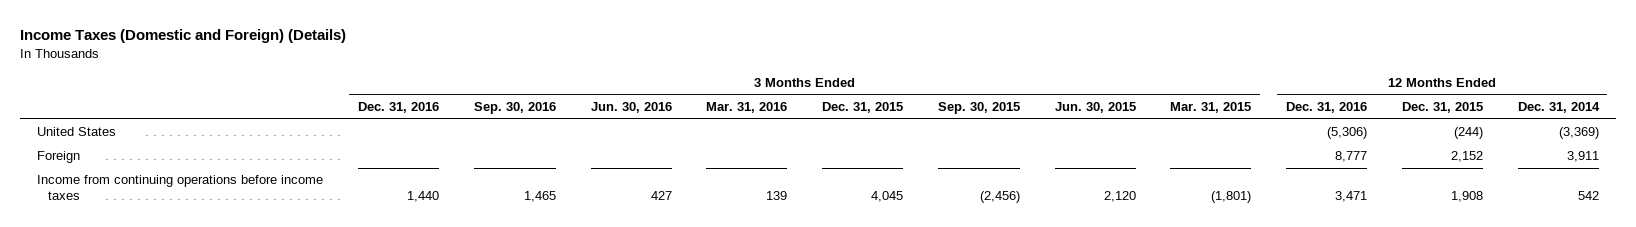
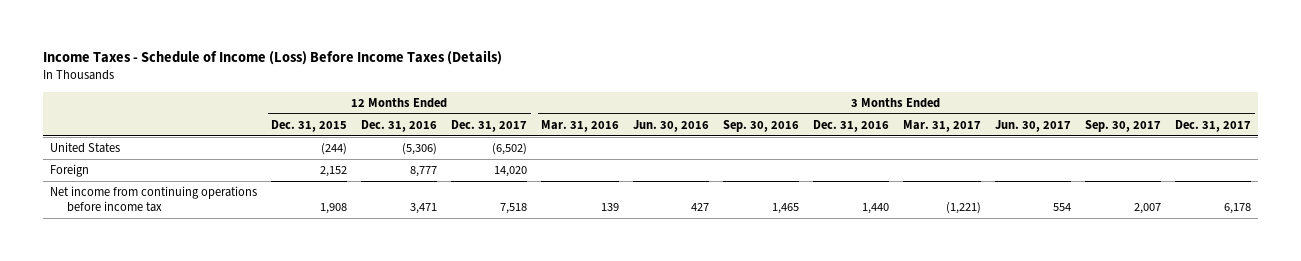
- Income Taxes (Domestic and Foreign) (Details)
+ Income Taxes - Schedule of Income (Loss) Before Income Taxes (Details)
- | 3 Months Ended Dec. 31, 2016 | 3 Months Ended Sep. 30, 2016 | 3 Months Ended Jun. 30, 2016 | 3 Months Ended Mar. 31, 2016 | 3 Months Ended Dec. 31, 2015 | 3 Months Ended Sep. 30, 2015 | 3 Months Ended Jun. 30, 2015 | 3 Months Ended Mar. 31, 2015 | 12 Months Ended Dec. 31, 2016 | 12 Months Ended Dec. 31, 2015 | 12 Months Ended Dec. 31, 2014
+ | 12 Months Ended Dec. 31, 2015 | 12 Months Ended Dec. 31, 2016 | 12 Months Ended Dec. 31, 2017 | 3 Months Ended Mar. 31, 2016 | 3 Months Ended Jun. 30, 2016 | 3 Months Ended Sep. 30, 2016 | 3 Months Ended Dec. 31, 2016 | 3 Months Ended Mar. 31, 2017 | 3 Months Ended Jun. 30, 2017 | 3 Months Ended Sep. 30, 2017 | 3 Months Ended Dec. 31, 2017
- Income from continuing operations before income taxes | 1,440 | 1,465 | 427 | 139 | 4,045 | (2,456) | 2,120 | (1,801) | 3,471 | 1,908 | 542
+ Net income from continuing operations before income tax | 1,908 | 3,471 | 7,518 | 139 | 427 | 1,465 | 1,440 | (1,221) | 554 | 2,007 | 6,178

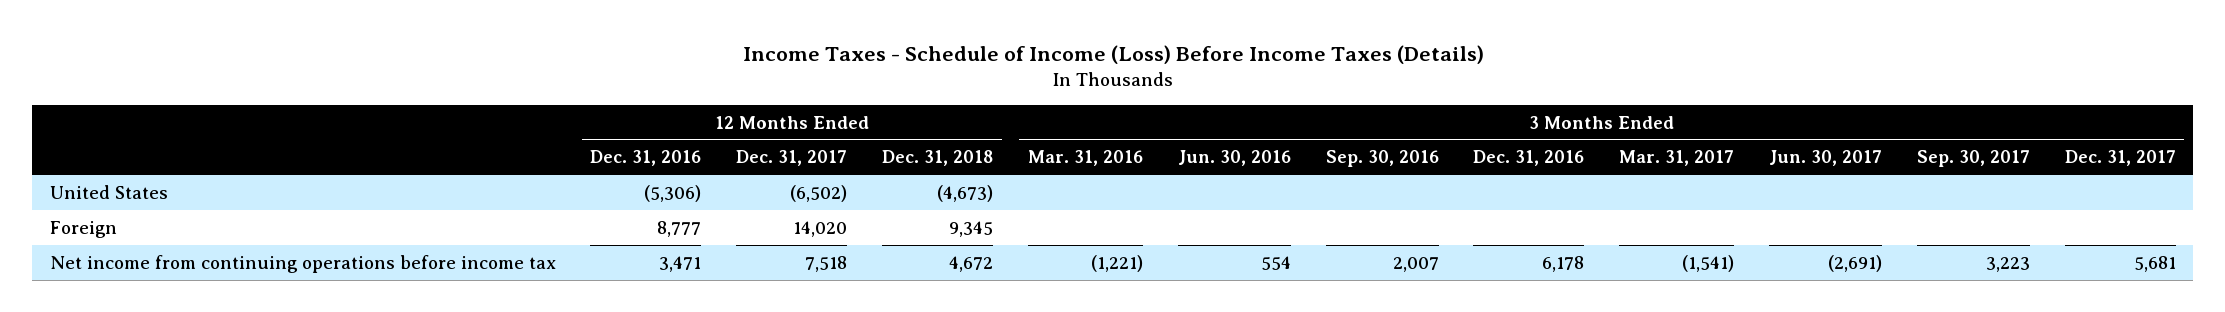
- | 12 Months Ended Dec. 31, 2015 | 12 Months Ended Dec. 31, 2016 | 12 Months Ended Dec. 31, 2017 | 3 Months Ended Mar. 31, 2016 | 3 Months Ended Jun. 30, 2016 | 3 Months Ended Sep. 30, 2016 | 3 Months Ended Dec. 31, 2016 | 3 Months Ended Mar. 31, 2017 | 3 Months Ended Jun. 30, 2017 | 3 Months Ended Sep. 30, 2017 | 3 Months Ended Dec. 31, 2017
+ | 12 Months Ended Dec. 31, 2016 | 12 Months Ended Dec. 31, 2017 | 12 Months Ended Dec. 31, 2018 | 3 Months Ended Mar. 31, 2016 | 3 Months Ended Jun. 30, 2016 | 3 Months Ended Sep. 30, 2016 | 3 Months Ended Dec. 31, 2016 | 3 Months Ended Mar. 31, 2017 | 3 Months Ended Jun. 30, 2017 | 3 Months Ended Sep. 30, 2017 | 3 Months Ended Dec. 31, 2017
- Net income from continuing operations before income tax | 1,908 | 3,471 | 7,518 | 139 | 427 | 1,465 | 1,440 | (1,221) | 554 | 2,007 | 6,178
+ Net income from continuing operations before income tax | 3,471 | 7,518 | 4,672 | (1,221) | 554 | 2,007 | 6,178 | (1,541) | (2,691) | 3,223 | 5,681

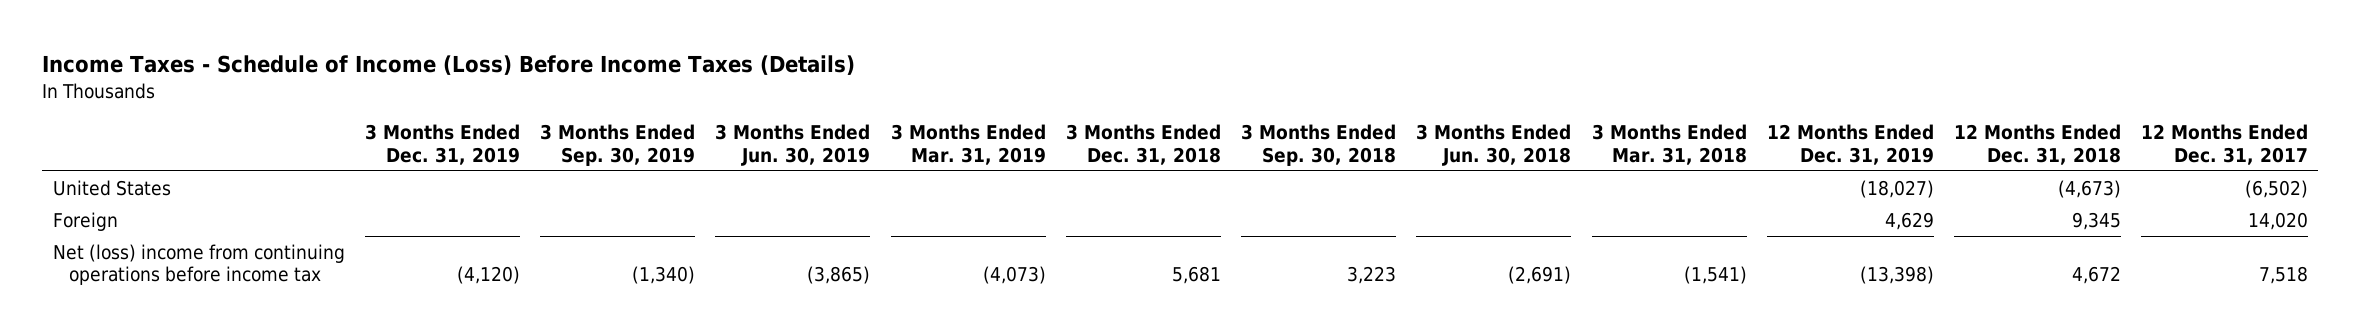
- | 12 Months Ended Dec. 31, 2016 | 12 Months Ended Dec. 31, 2017 | 12 Months Ended Dec. 31, 2018 | 3 Months Ended Mar. 31, 2016 | 3 Months Ended Jun. 30, 2016 | 3 Months Ended Sep. 30, 2016 | 3 Months Ended Dec. 31, 2016 | 3 Months Ended Mar. 31, 2017 | 3 Months Ended Jun. 30, 2017 | 3 Months Ended Sep. 30, 2017 | 3 Months Ended Dec. 31, 2017
+ | 3 Months Ended Dec. 31, 2019 | 3 Months Ended Sep. 30, 2019 | 3 Months Ended Jun. 30, 2019 | 3 Months Ended Mar. 31, 2019 | 3 Months Ended Dec. 31, 2018 | 3 Months Ended Sep. 30, 2018 | 3 Months Ended Jun. 30, 2018 | 3 Months Ended Mar. 31, 2018 | 12 Months Ended Dec. 31, 2019 | 12 Months Ended Dec. 31, 2018 | 12 Months Ended Dec. 31, 2017
- Net income from continuing operations before income tax | 3,471 | 7,518 | 4,672 | (1,221) | 554 | 2,007 | 6,178 | (1,541) | (2,691) | 3,223 | 5,681
+ Net (loss) income from continuing operations before income tax | (4,120) | (1,340) | (3,865) | (4,073) | 5,681 | 3,223 | (2,691) | (1,541) | (13,398) | 4,672 | 7,518

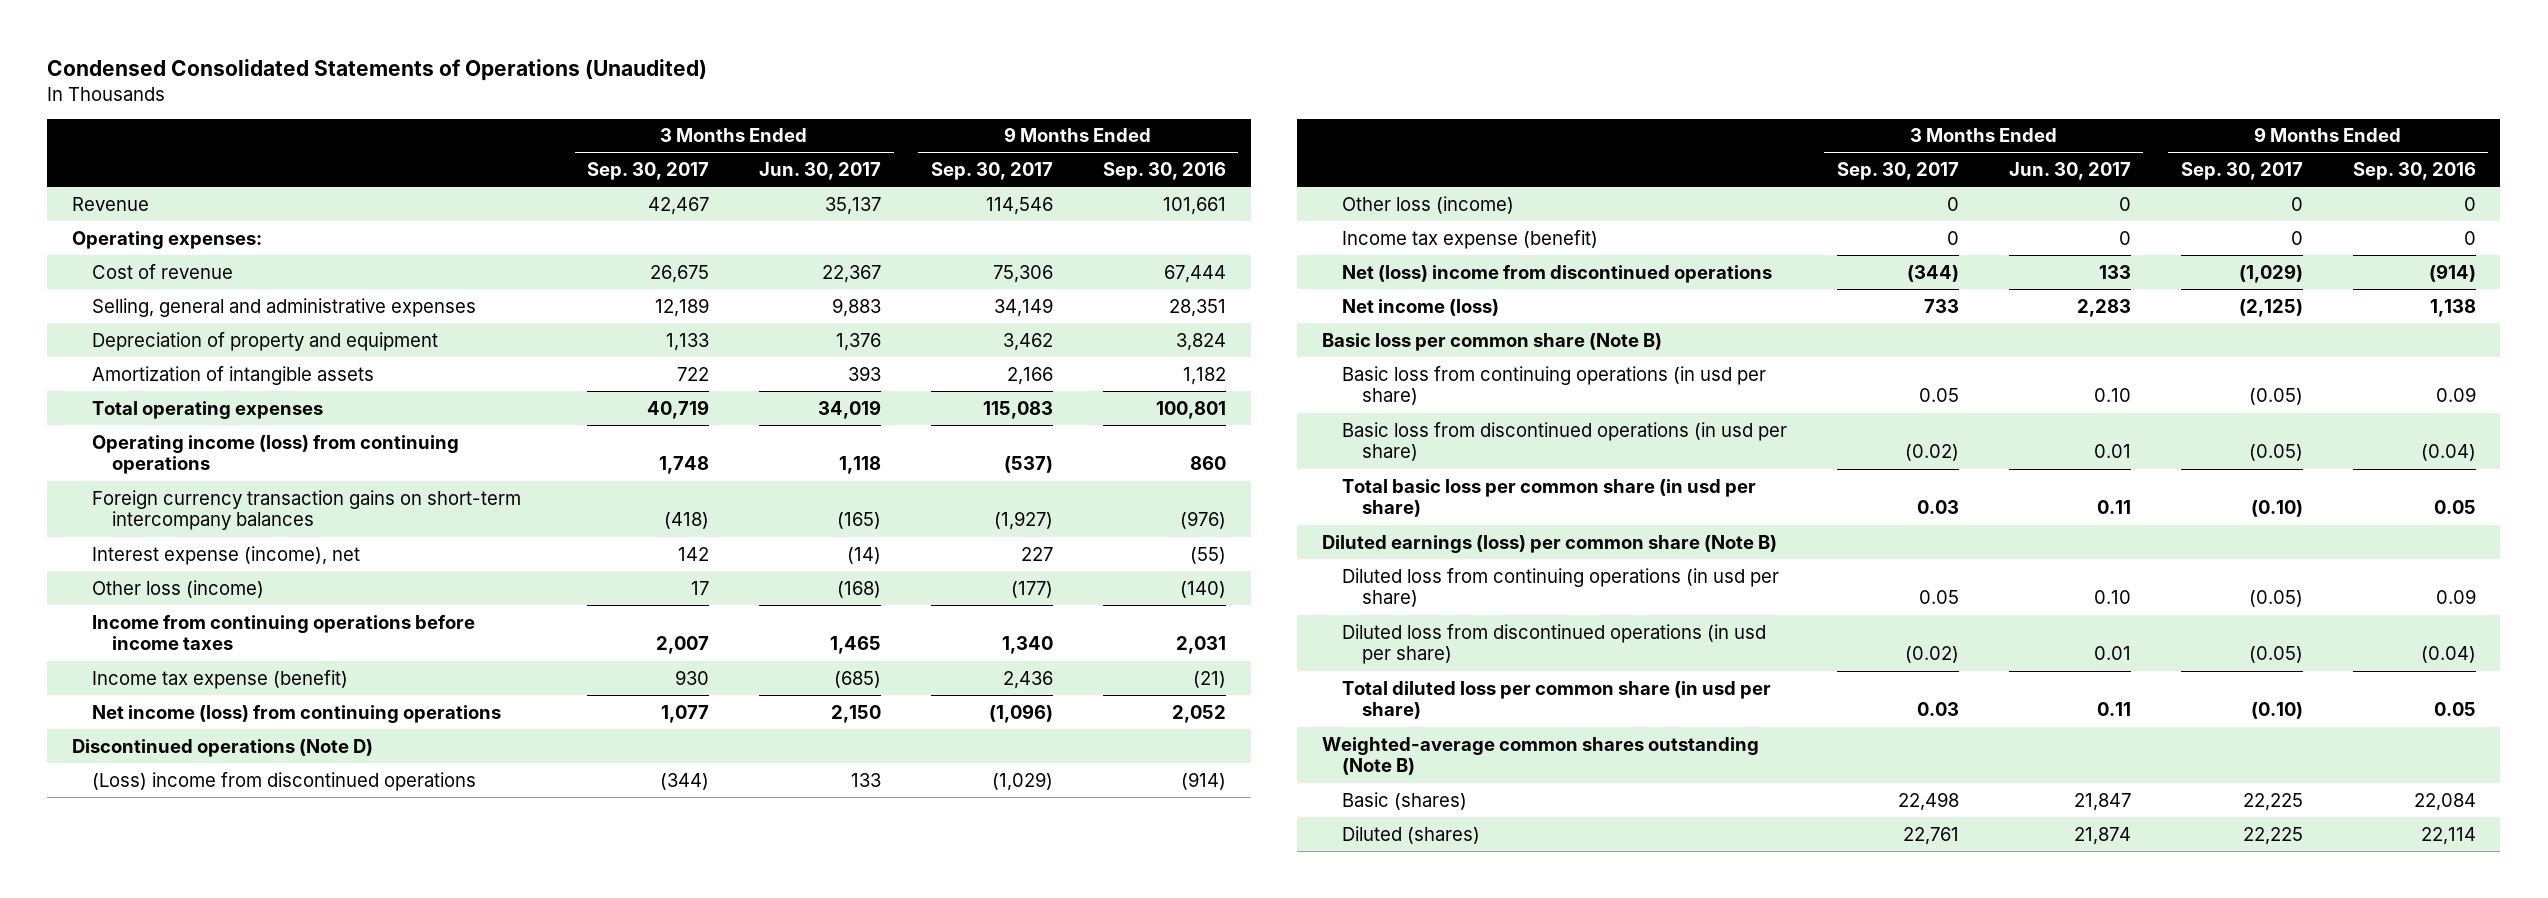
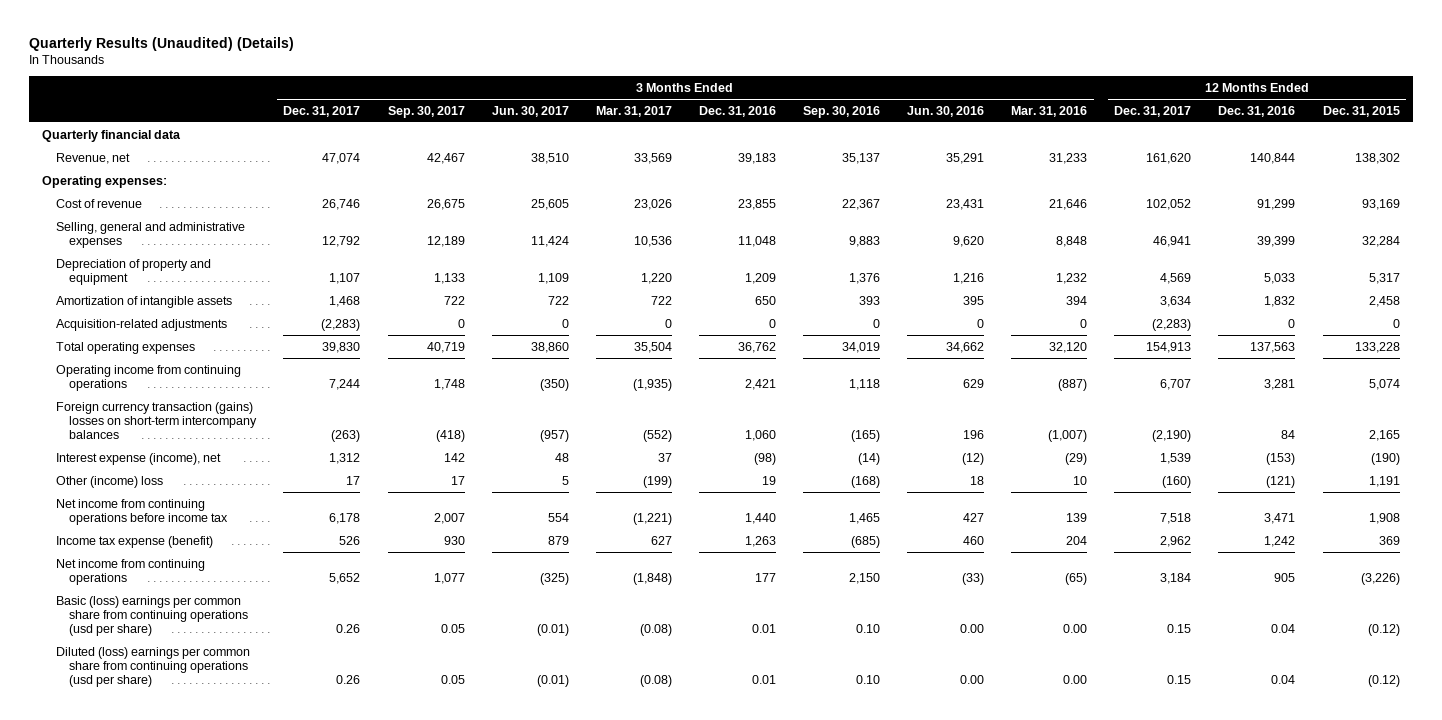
- Condensed Consolidated Statements of Operations (Unaudited)
+ Quarterly Results (Unaudited) (Details)
- | 3 Months Ended Sep. 30, 2017 | 3 Months Ended Jun. 30, 2017 | 9 Months Ended Sep. 30, 2017 | 9 Months Ended Sep. 30, 2016
+ | 3 Months Ended Dec. 31, 2017 | 3 Months Ended Sep. 30, 2017 | 3 Months Ended Jun. 30, 2017 | 3 Months Ended Mar. 31, 2017 | 3 Months Ended Dec. 31, 2016 | 3 Months Ended Sep. 30, 2016 | 3 Months Ended Jun. 30, 2016 | 3 Months Ended Mar. 31, 2016 | 12 Months Ended Dec. 31, 2017 | 12 Months Ended Dec. 31, 2016 | 12 Months Ended Dec. 31, 2015
- Revenue | 42,467 | 35,137 | 114,546 | 101,661
+ Quarterly financial data
+ Revenue, net | 47,074 | 42,467 | 38,510 | 33,569 | 39,183 | 35,137 | 35,291 | 31,233 | 161,620 | 140,844 | 138,302
- Cost of revenue | 26,675 | 22,367 | 75,306 | 67,444
- Selling, general and administrative expenses | 12,189 | 9,883 | 34,149 | 28,351
- Depreciation of property and equipment | 1,133 | 1,376 | 3,462 | 3,824
- Amortization of intangible assets | 722 | 393 | 2,166 | 1,182
- Total operating expenses | 40,719 | 34,019 | 115,083 | 100,801
- Operating income (loss) from continuing operations | 1,748 | 1,118 | (537) | 860
- Foreign currency transaction gains on short-term intercompany balances | (418) | (165) | (1,927) | (976)
- Interest expense (income), net | 142 | (14) | 227 | (55)
- Other loss (income) | 17 | (168) | (177) | (140)
- Income from continuing operations before income taxes | 2,007 | 1,465 | 1,340 | 2,031
- Income tax expense (benefit) | 930 | (685) | 2,436 | (21)
- Net income (loss) from continuing operations | 1,077 | 2,150 | (1,096) | 2,052
- Discontinued operations (Note D)
- (Loss) income from discontinued operations | (344) | 133 | (1,029) | (914)
- Other loss (income) | 0 | 0 | 0 | 0
- Income tax expense (benefit) | 0 | 0 | 0 | 0
- Net (loss) income from discontinued operations | (344) | 133 | (1,029) | (914)
- Net income (loss) | 733 | 2,283 | (2,125) | 1,138
- Basic loss per common share (Note B)
- Basic loss from continuing operations (in usd per share) | 0.05 | 0.10 | (0.05) | 0.09
- Basic loss from discontinued operations (in usd per share) | (0.02) | 0.01 | (0.05) | (0.04)
- Total basic loss per common share (in usd per share) | 0.03 | 0.11 | (0.10) | 0.05
- Diluted earnings (loss) per common share (Note B)
- Diluted loss from continuing operations (in usd per share) | 0.05 | 0.10 | (0.05) | 0.09
- Diluted loss from discontinued operations (in usd per share) | (0.02) | 0.01 | (0.05) | (0.04)
- Total diluted loss per common share (in usd per share) | 0.03 | 0.11 | (0.10) | 0.05
- Weighted-average common shares outstanding (Note B)
- Basic (shares) | 22,498 | 21,847 | 22,225 | 22,084
- Diluted (shares) | 22,761 | 21,874 | 22,225 | 22,114
+ Cost of revenue | 26,746 | 26,675 | 25,605 | 23,026 | 23,855 | 22,367 | 23,431 | 21,646 | 102,052 | 91,299 | 93,169
+ Selling, general and administrative expenses | 12,792 | 12,189 | 11,424 | 10,536 | 11,048 | 9,883 | 9,620 | 8,848 | 46,941 | 39,399 | 32,284
+ Depreciation of property and equipment | 1,107 | 1,133 | 1,109 | 1,220 | 1,209 | 1,376 | 1,216 | 1,232 | 4,569 | 5,033 | 5,317
+ Amortization of intangible assets | 1,468 | 722 | 722 | 722 | 650 | 393 | 395 | 394 | 3,634 | 1,832 | 2,458
+ Acquisition-related adjustments | (2,283) | 0 | 0 | 0 | 0 | 0 | 0 | 0 | (2,283) | 0 | 0
+ Total operating expenses | 39,830 | 40,719 | 38,860 | 35,504 | 36,762 | 34,019 | 34,662 | 32,120 | 154,913 | 137,563 | 133,228
+ Operating income from continuing operations | 7,244 | 1,748 | (350) | (1,935) | 2,421 | 1,118 | 629 | (887) | 6,707 | 3,281 | 5,074
+ Foreign currency transaction (gains) losses on short-term intercompany balances | (263) | (418) | (957) | (552) | 1,060 | (165) | 196 | (1,007) | (2,190) | 84 | 2,165
+ Interest expense (income), net | 1,312 | 142 | 48 | 37 | (98) | (14) | (12) | (29) | 1,539 | (153) | (190)
+ Other (income) loss | 17 | 17 | 5 | (199) | 19 | (168) | 18 | 10 | (160) | (121) | 1,191
+ Net income from continuing operations before income tax | 6,178 | 2,007 | 554 | (1,221) | 1,440 | 1,465 | 427 | 139 | 7,518 | 3,471 | 1,908
+ Income tax expense (benefit) | 526 | 930 | 879 | 627 | 1,263 | (685) | 460 | 204 | 2,962 | 1,242 | 369
+ Net income from continuing operations | 5,652 | 1,077 | (325) | (1,848) | 177 | 2,150 | (33) | (65) | 3,184 | 905 | (3,226)
+ Basic (loss) earnings per common share from continuing operations (usd per share) | 0.26 | 0.05 | (0.01) | (0.08) | 0.01 | 0.10 | 0.00 | 0.00 | 0.15 | 0.04 | (0.12)
+ Diluted (loss) earnings per common share from continuing operations (usd per share) | 0.26 | 0.05 | (0.01) | (0.08) | 0.01 | 0.10 | 0.00 | 0.00 | 0.15 | 0.04 | (0.12)

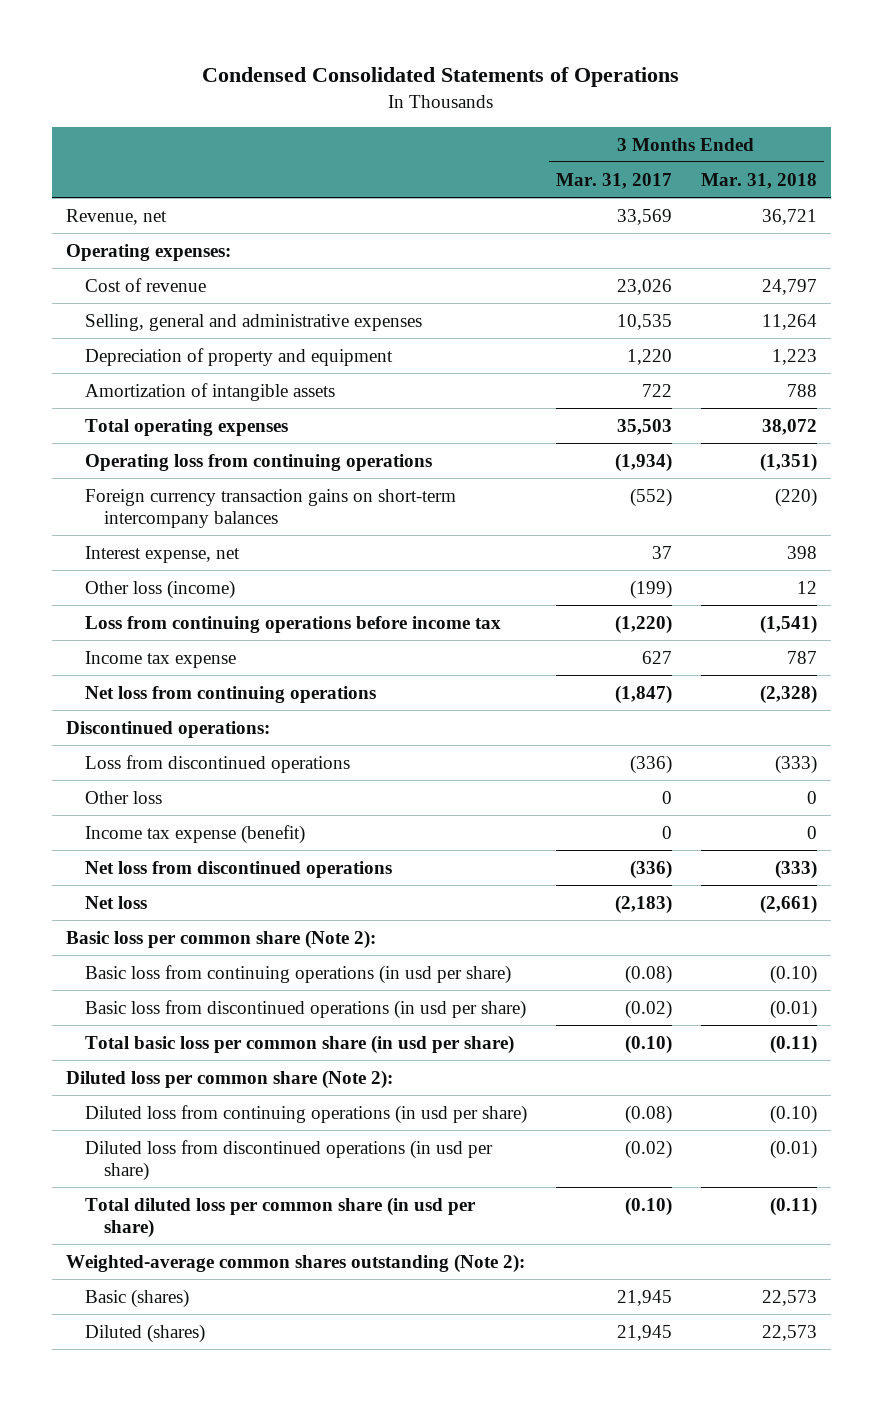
- Quarterly Results (Unaudited) (Details)
+ Condensed Consolidated Statements of Operations
- | 3 Months Ended Dec. 31, 2017 | 3 Months Ended Sep. 30, 2017 | 3 Months Ended Jun. 30, 2017 | 3 Months Ended Mar. 31, 2017 | 3 Months Ended Dec. 31, 2016 | 3 Months Ended Sep. 30, 2016 | 3 Months Ended Jun. 30, 2016 | 3 Months Ended Mar. 31, 2016 | 12 Months Ended Dec. 31, 2017 | 12 Months Ended Dec. 31, 2016 | 12 Months Ended Dec. 31, 2015
+ | 3 Months Ended Mar. 31, 2017 | 3 Months Ended Mar. 31, 2018
- Quarterly financial data
- Selling, general and administrative expenses | 12,792 | 12,189 | 11,424 | 10,536 | 11,048 | 9,883 | 9,620 | 8,848 | 46,941 | 39,399 | 32,284
+ Selling, general and administrative expenses | 10,535 | 11,264
- Acquisition-related adjustments | (2,283) | 0 | 0 | 0 | 0 | 0 | 0 | 0 | (2,283) | 0 | 0
- Total operating expenses | 39,830 | 40,719 | 38,860 | 35,504 | 36,762 | 34,019 | 34,662 | 32,120 | 154,913 | 137,563 | 133,228
- Operating income from continuing operations | 7,244 | 1,748 | (350) | (1,935) | 2,421 | 1,118 | 629 | (887) | 6,707 | 3,281 | 5,074
- Foreign currency transaction (gains) losses on short-term intercompany balances | (263) | (418) | (957) | (552) | 1,060 | (165) | 196 | (1,007) | (2,190) | 84 | 2,165
- Interest expense (income), net | 1,312 | 142 | 48 | 37 | (98) | (14) | (12) | (29) | 1,539 | (153) | (190)
- Other (income) loss | 17 | 17 | 5 | (199) | 19 | (168) | 18 | 10 | (160) | (121) | 1,191
- Net income from continuing operations before income tax | 6,178 | 2,007 | 554 | (1,221) | 1,440 | 1,465 | 427 | 139 | 7,518 | 3,471 | 1,908
- Income tax expense (benefit) | 526 | 930 | 879 | 627 | 1,263 | (685) | 460 | 204 | 2,962 | 1,242 | 369
- Net income from continuing operations | 5,652 | 1,077 | (325) | (1,848) | 177 | 2,150 | (33) | (65) | 3,184 | 905 | (3,226)
- Basic (loss) earnings per common share from continuing operations (usd per share) | 0.26 | 0.05 | (0.01) | (0.08) | 0.01 | 0.10 | 0.00 | 0.00 | 0.15 | 0.04 | (0.12)
- Diluted (loss) earnings per common share from continuing operations (usd per share) | 0.26 | 0.05 | (0.01) | (0.08) | 0.01 | 0.10 | 0.00 | 0.00 | 0.15 | 0.04 | (0.12)
+ Total operating expenses | 35,503 | 38,072
+ Operating loss from continuing operations | (1,934) | (1,351)
+ Foreign currency transaction gains on short-term intercompany balances | (552) | (220)
+ Interest expense, net | 37 | 398
+ Other loss (income) | (199) | 12
+ Loss from continuing operations before income tax | (1,220) | (1,541)
+ Income tax expense | 627 | 787
+ Net loss from continuing operations | (1,847) | (2,328)
+ Discontinued operations:
+ Loss from discontinued operations | (336) | (333)
+ Other loss | 0 | 0
+ Income tax expense (benefit) | 0 | 0
+ Net loss from discontinued operations | (336) | (333)
+ Net loss | (2,183) | (2,661)
+ Basic loss per common share (Note 2):
+ Basic loss from continuing operations (in usd per share) | (0.08) | (0.10)
+ Basic loss from discontinued operations (in usd per share) | (0.02) | (0.01)
+ Total basic loss per common share (in usd per share) | (0.10) | (0.11)
+ Diluted loss per common share (Note 2):
+ Diluted loss from continuing operations (in usd per share) | (0.08) | (0.10)
+ Diluted loss from discontinued operations (in usd per share) | (0.02) | (0.01)
+ Total diluted loss per common share (in usd per share) | (0.10) | (0.11)
+ Weighted-average common shares outstanding (Note 2):
+ Basic (shares) | 21,945 | 22,573
+ Diluted (shares) | 21,945 | 22,573

